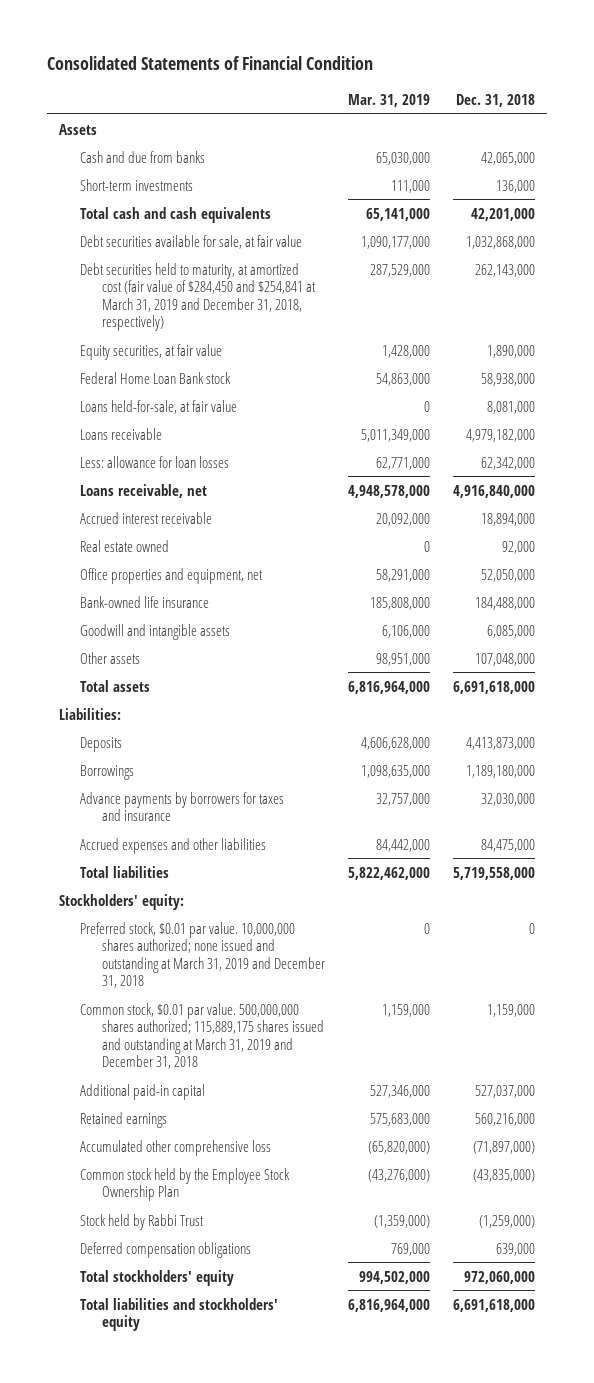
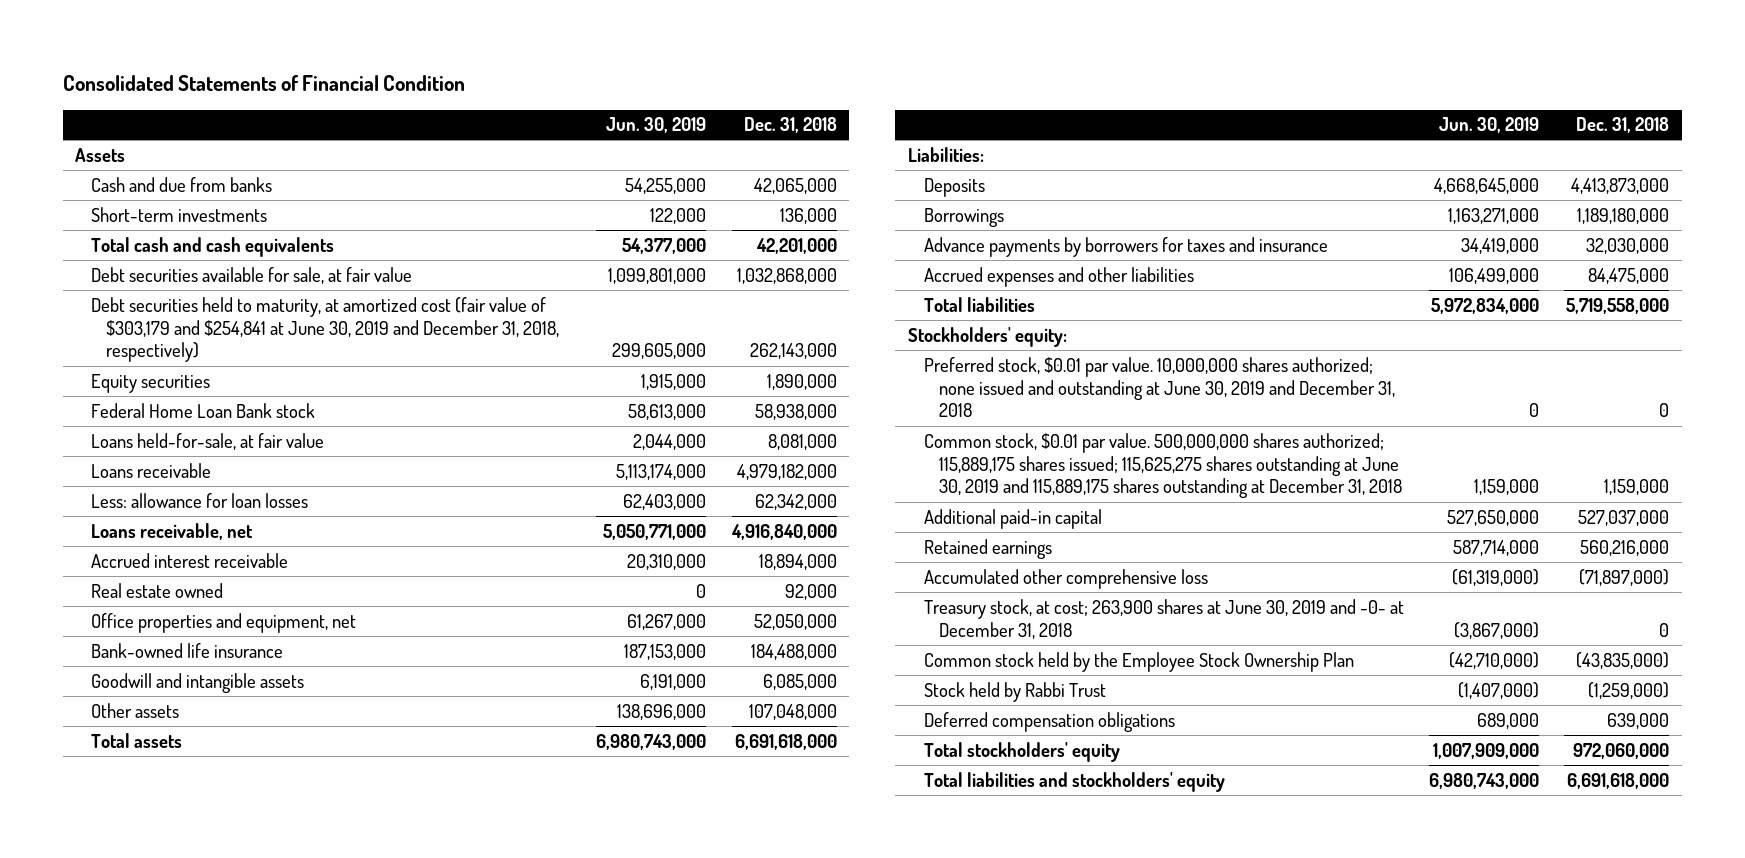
- | Mar. 31, 2019 | Dec. 31, 2018
+ | Jun. 30, 2019 | Dec. 31, 2018
- Debt securities held to maturity, at amortized cost (fair value of $284,450 and $254,841 at March 31, 2019 and December 31, 2018, respectively) | 287,529,000 | 262,143,000
- Equity securities, at fair value | 1,428,000 | 1,890,000
+ Debt securities held to maturity, at amortized cost (fair value of $303,179 and $254,841 at June 30, 2019 and December 31, 2018, respectively) | 299,605,000 | 262,143,000
+ Equity securities | 1,915,000 | 1,890,000
- Preferred stock, $0.01 par value. 10,000,000 shares authorized; none issued and outstanding at March 31, 2019 and December 31, 2018 | 0 | 0
- Common stock, $0.01 par value. 500,000,000 shares authorized; 115,889,175 shares issued and outstanding at March 31, 2019 and December 31, 2018 | 1,159,000 | 1,159,000
+ Preferred stock, $0.01 par value. 10,000,000 shares authorized; none issued and outstanding at June 30, 2019 and December 31, 2018 | 0 | 0
+ Common stock, $0.01 par value. 500,000,000 shares authorized; 115,889,175 shares issued; 115,625,275 shares outstanding at June 30, 2019 and 115,889,175 shares outstanding at December 31, 2018 | 1,159,000 | 1,159,000
+ Treasury stock, at cost; 263,900 shares at June 30, 2019 and -0- at December 31, 2018 | (3,867,000) | 0

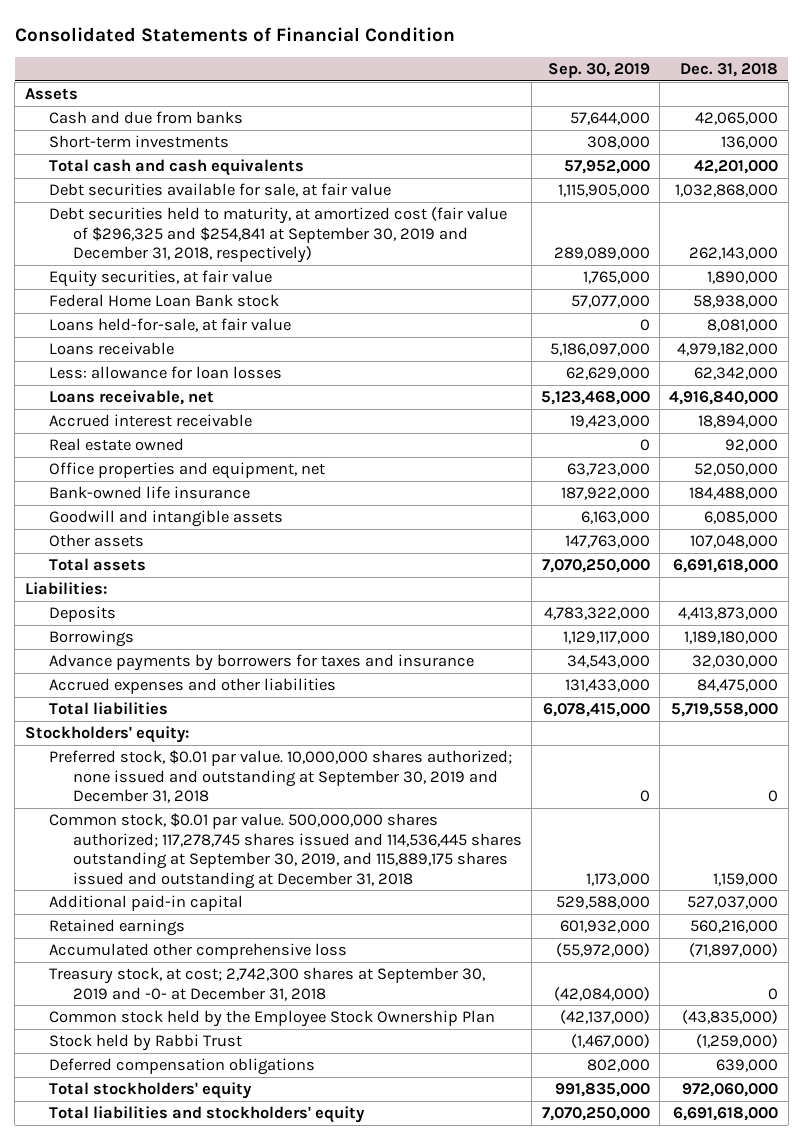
- | Jun. 30, 2019 | Dec. 31, 2018
+ | Sep. 30, 2019 | Dec. 31, 2018
- Debt securities held to maturity, at amortized cost (fair value of $303,179 and $254,841 at June 30, 2019 and December 31, 2018, respectively) | 299,605,000 | 262,143,000
- Equity securities | 1,915,000 | 1,890,000
+ Debt securities held to maturity, at amortized cost (fair value of $296,325 and $254,841 at September 30, 2019 and December 31, 2018, respectively) | 289,089,000 | 262,143,000
+ Equity securities, at fair value | 1,765,000 | 1,890,000
- Preferred stock, $0.01 par value. 10,000,000 shares authorized; none issued and outstanding at June 30, 2019 and December 31, 2018 | 0 | 0
- Common stock, $0.01 par value. 500,000,000 shares authorized; 115,889,175 shares issued; 115,625,275 shares outstanding at June 30, 2019 and 115,889,175 shares outstanding at December 31, 2018 | 1,159,000 | 1,159,000
+ Preferred stock, $0.01 par value. 10,000,000 shares authorized; none issued and outstanding at September 30, 2019 and December 31, 2018 | 0 | 0
+ Common stock, $0.01 par value. 500,000,000 shares authorized; 117,278,745 shares issued and 114,536,445 shares outstanding at September 30, 2019, and 115,889,175 shares issued and outstanding at December 31, 2018 | 1,173,000 | 1,159,000
- Treasury stock, at cost; 263,900 shares at June 30, 2019 and -0- at December 31, 2018 | (3,867,000) | 0
+ Treasury stock, at cost; 2,742,300 shares at September 30, 2019 and -0- at December 31, 2018 | (42,084,000) | 0

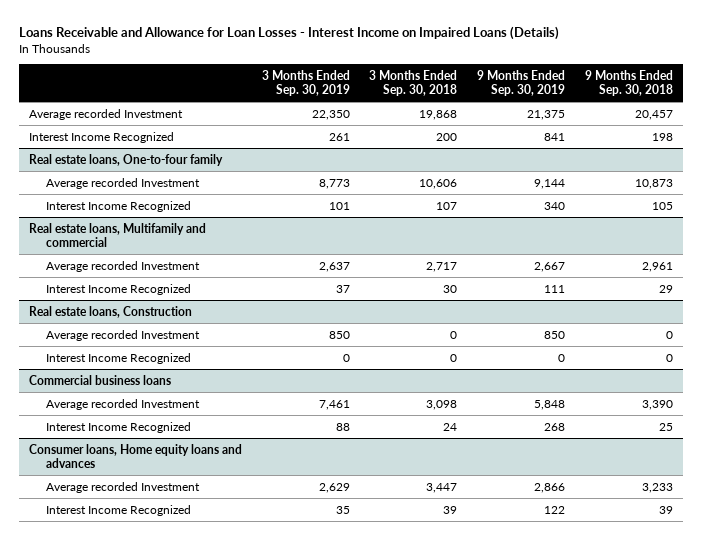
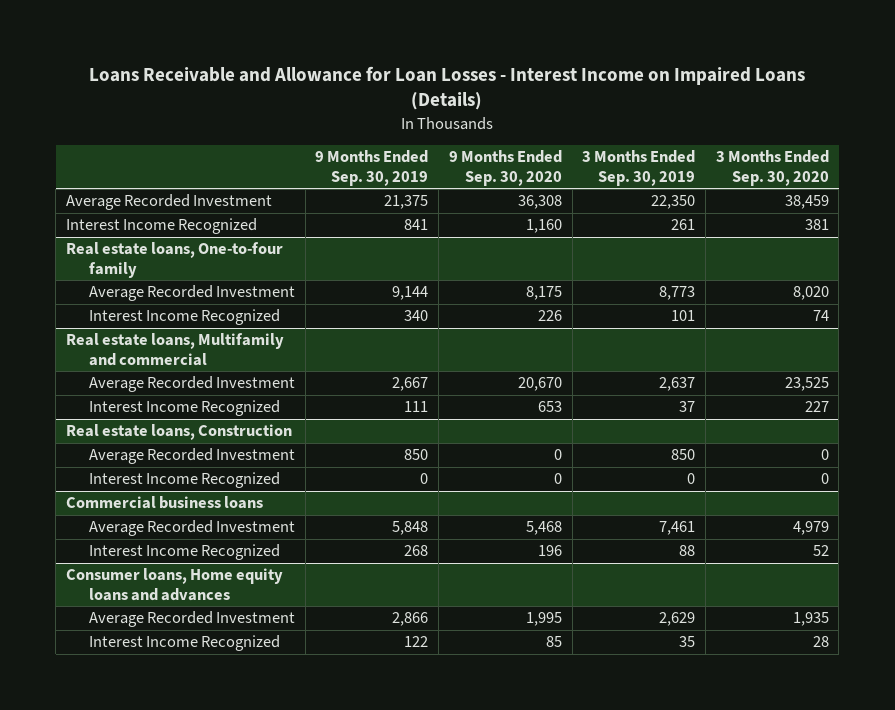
- | 3 Months Ended Sep. 30, 2019 | 3 Months Ended Sep. 30, 2018 | 9 Months Ended Sep. 30, 2019 | 9 Months Ended Sep. 30, 2018
+ | 9 Months Ended Sep. 30, 2019 | 9 Months Ended Sep. 30, 2020 | 3 Months Ended Sep. 30, 2019 | 3 Months Ended Sep. 30, 2020
- Average recorded Investment | 22,350 | 19,868 | 21,375 | 20,457
+ Average Recorded Investment | 21,375 | 36,308 | 22,350 | 38,459
@ Real estate loans, One-to-four family
- Average recorded Investment | 8,773 | 10,606 | 9,144 | 10,873
+ Average Recorded Investment | 9,144 | 8,175 | 8,773 | 8,020
@ Real estate loans, Multifamily and commercial
- Average recorded Investment | 2,637 | 2,717 | 2,667 | 2,961
+ Average Recorded Investment | 2,667 | 20,670 | 2,637 | 23,525
@ Real estate loans, Construction
- Average recorded Investment | 850 | 0 | 850 | 0
+ Average Recorded Investment | 850 | 0 | 850 | 0
@ Commercial business loans
- Average recorded Investment | 7,461 | 3,098 | 5,848 | 3,390
+ Average Recorded Investment | 5,848 | 5,468 | 7,461 | 4,979
@ Consumer loans, Home equity loans and advances
- Average recorded Investment | 2,629 | 3,447 | 2,866 | 3,233
+ Average Recorded Investment | 2,866 | 1,995 | 2,629 | 1,935

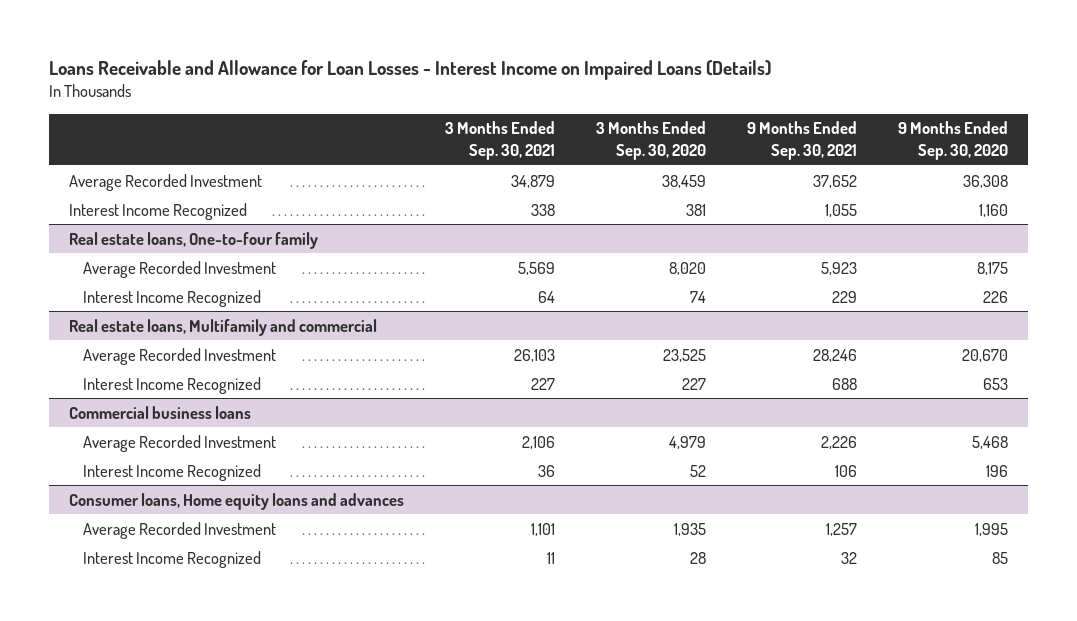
- | 9 Months Ended Sep. 30, 2019 | 9 Months Ended Sep. 30, 2020 | 3 Months Ended Sep. 30, 2019 | 3 Months Ended Sep. 30, 2020
+ | 3 Months Ended Sep. 30, 2021 | 3 Months Ended Sep. 30, 2020 | 9 Months Ended Sep. 30, 2021 | 9 Months Ended Sep. 30, 2020
- Real estate loans, Construction
- Average Recorded Investment | 850 | 0 | 850 | 0
- Interest Income Recognized | 0 | 0 | 0 | 0

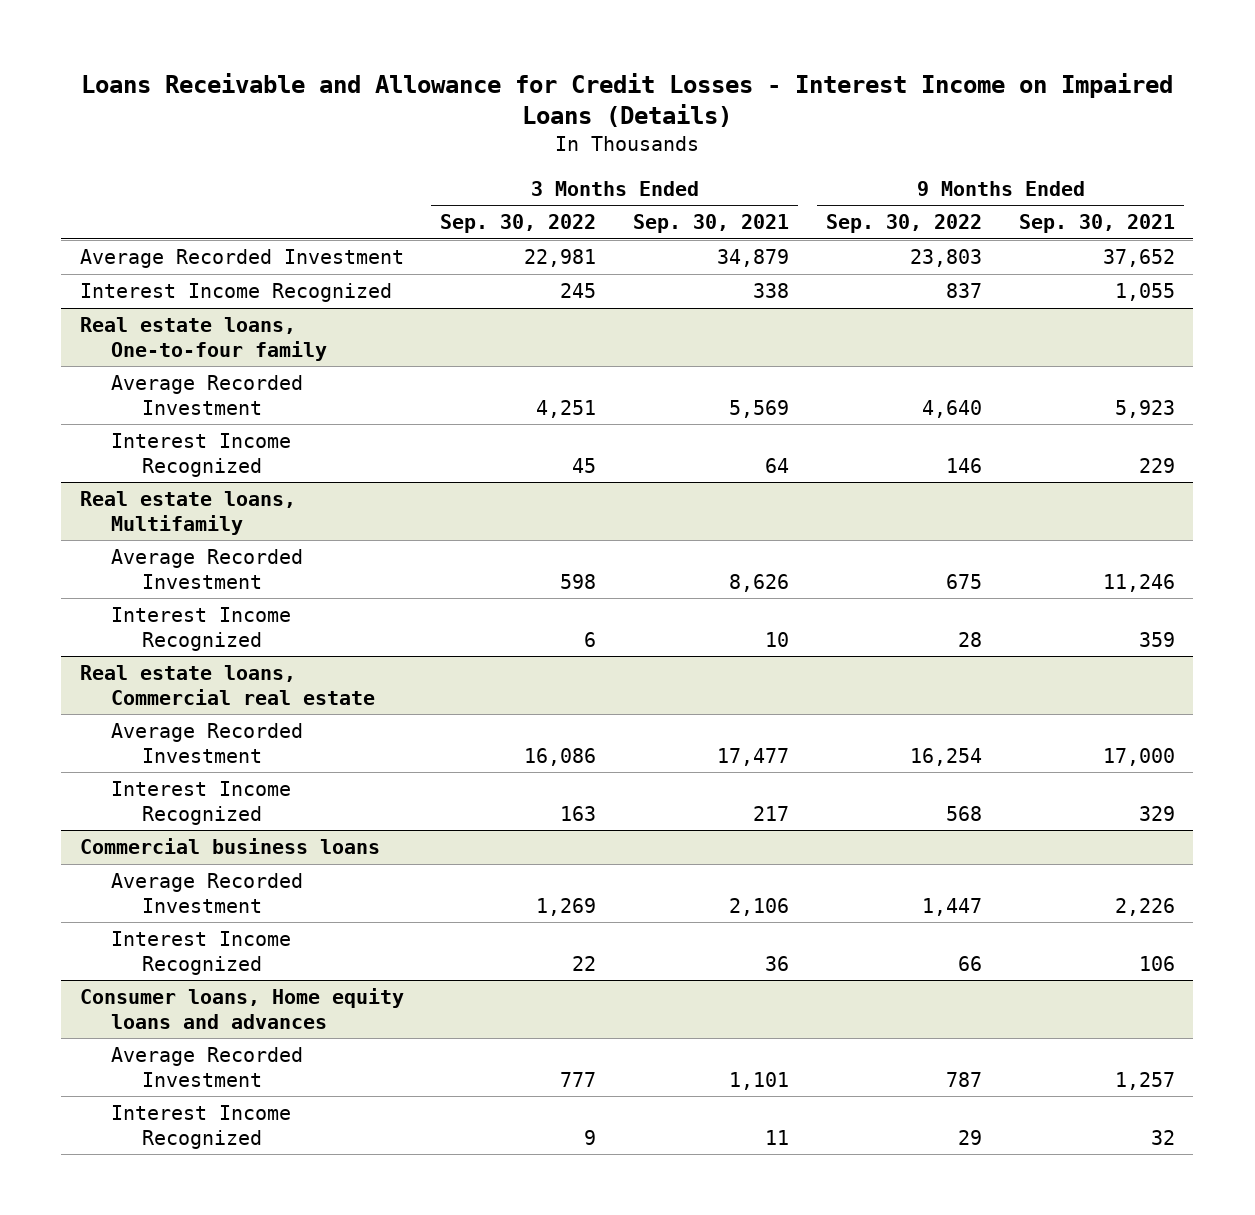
- Loans Receivable and Allowance for Loan Losses - Interest Income on Impaired Loans (Details)
+ Loans Receivable and Allowance for Credit Losses - Interest Income on Impaired Loans (Details)
- | 3 Months Ended Sep. 30, 2021 | 3 Months Ended Sep. 30, 2020 | 9 Months Ended Sep. 30, 2021 | 9 Months Ended Sep. 30, 2020
+ | 3 Months Ended Sep. 30, 2022 | 3 Months Ended Sep. 30, 2021 | 9 Months Ended Sep. 30, 2022 | 9 Months Ended Sep. 30, 2021
- Real estate loans, Multifamily and commercial
- Average Recorded Investment | 26,103 | 23,525 | 28,246 | 20,670
- Interest Income Recognized | 227 | 227 | 688 | 653
+ Real estate loans, Multifamily
+ Average Recorded Investment | 598 | 8,626 | 675 | 11,246
+ Interest Income Recognized | 6 | 10 | 28 | 359
+ Real estate loans, Commercial real estate
+ Average Recorded Investment | 16,086 | 17,477 | 16,254 | 17,000
+ Interest Income Recognized | 163 | 217 | 568 | 329

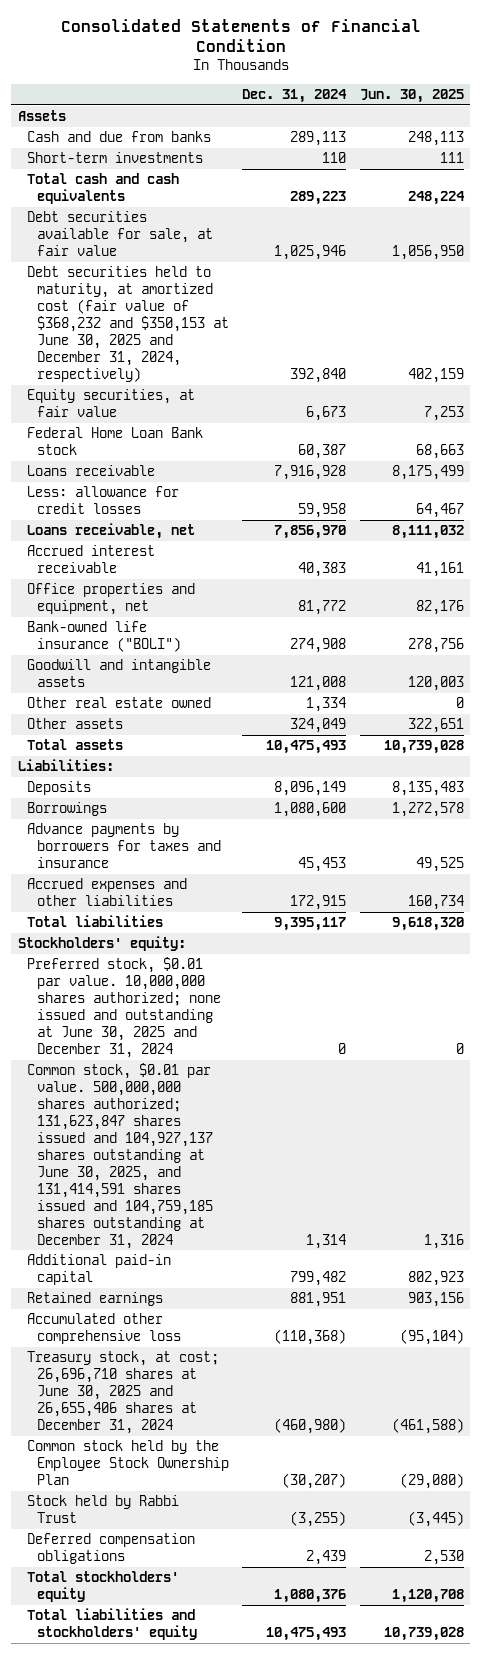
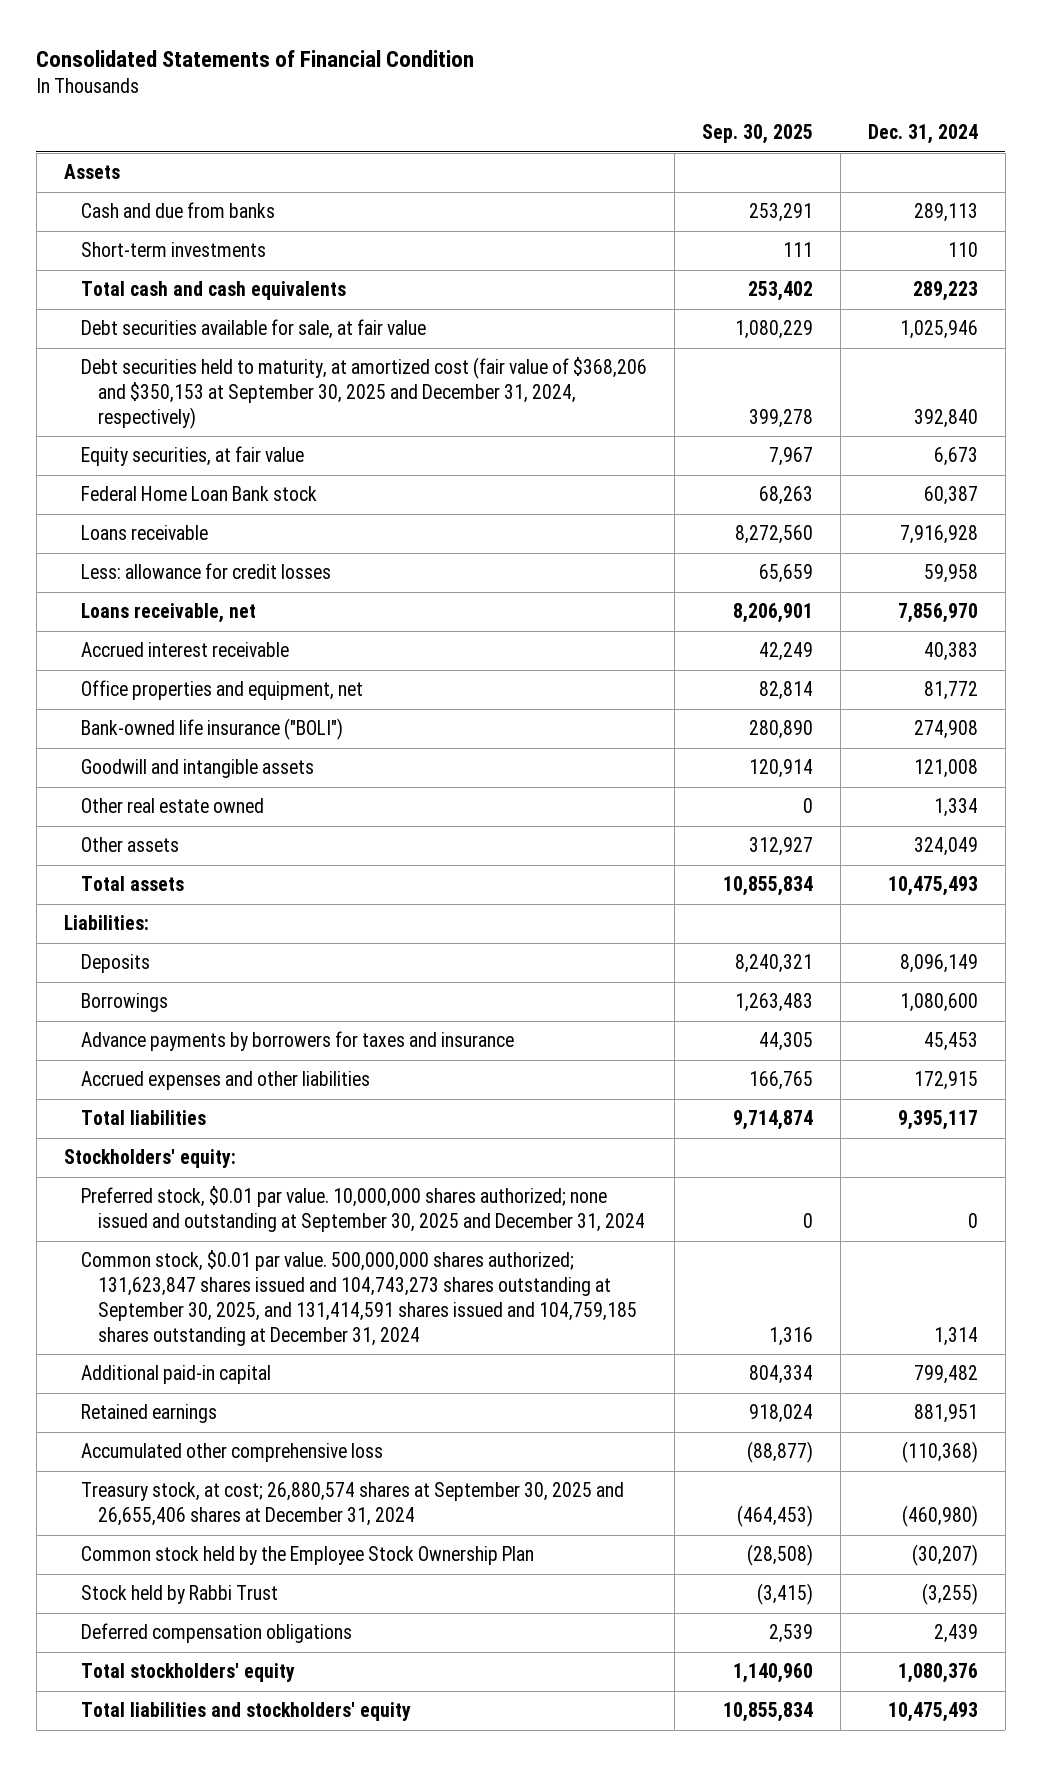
- | Dec. 31, 2024 | Jun. 30, 2025
+ | Sep. 30, 2025 | Dec. 31, 2024
- Debt securities held to maturity, at amortized cost (fair value of $368,232 and $350,153 at June 30, 2025 and December 31, 2024, respectively) | 392,840 | 402,159
+ Debt securities held to maturity, at amortized cost (fair value of $368,206 and $350,153 at September 30, 2025 and December 31, 2024, respectively) | 399,278 | 392,840
- Preferred stock, $0.01 par value. 10,000,000 shares authorized; none issued and outstanding at June 30, 2025 and December 31, 2024 | 0 | 0
- Common stock, $0.01 par value. 500,000,000 shares authorized; 131,623,847 shares issued and 104,927,137 shares outstanding at June 30, 2025, and 131,414,591 shares issued and 104,759,185 shares outstanding at December 31, 2024 | 1,314 | 1,316
+ Preferred stock, $0.01 par value. 10,000,000 shares authorized; none issued and outstanding at September 30, 2025 and December 31, 2024 | 0 | 0
+ Common stock, $0.01 par value. 500,000,000 shares authorized; 131,623,847 shares issued and 104,743,273 shares outstanding at September 30, 2025, and 131,414,591 shares issued and 104,759,185 shares outstanding at December 31, 2024 | 1,316 | 1,314
- Treasury stock, at cost; 26,696,710 shares at June 30, 2025 and 26,655,406 shares at December 31, 2024 | (460,980) | (461,588)
+ Treasury stock, at cost; 26,880,574 shares at September 30, 2025 and 26,655,406 shares at December 31, 2024 | (464,453) | (460,980)

